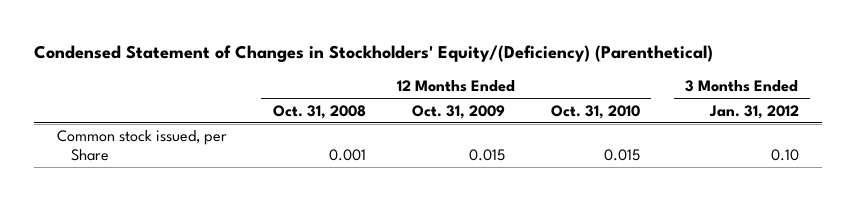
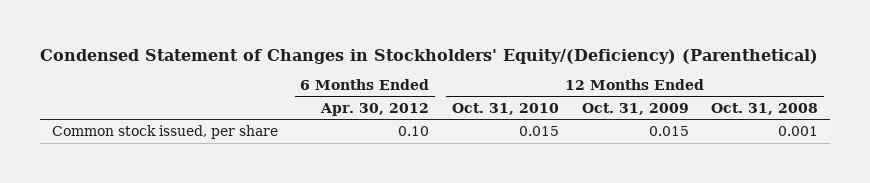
- | 12 Months Ended Oct. 31, 2008 | 12 Months Ended Oct. 31, 2009 | 12 Months Ended Oct. 31, 2010 | 3 Months Ended Jan. 31, 2012
+ | 6 Months Ended Apr. 30, 2012 | 12 Months Ended Oct. 31, 2010 | 12 Months Ended Oct. 31, 2009 | 12 Months Ended Oct. 31, 2008
- Common stock issued, per Share | 0.001 | 0.015 | 0.015 | 0.10
+ Common stock issued, per share | 0.10 | 0.015 | 0.015 | 0.001

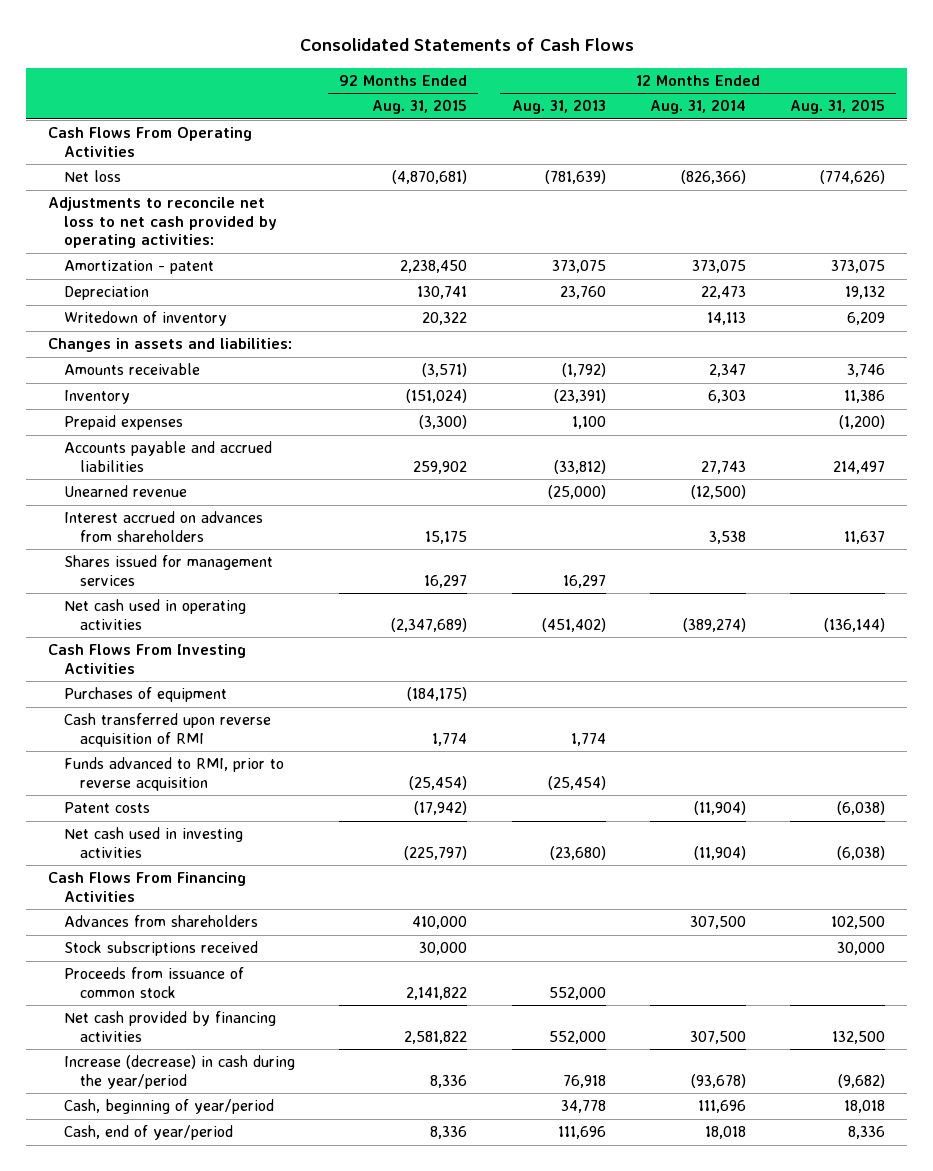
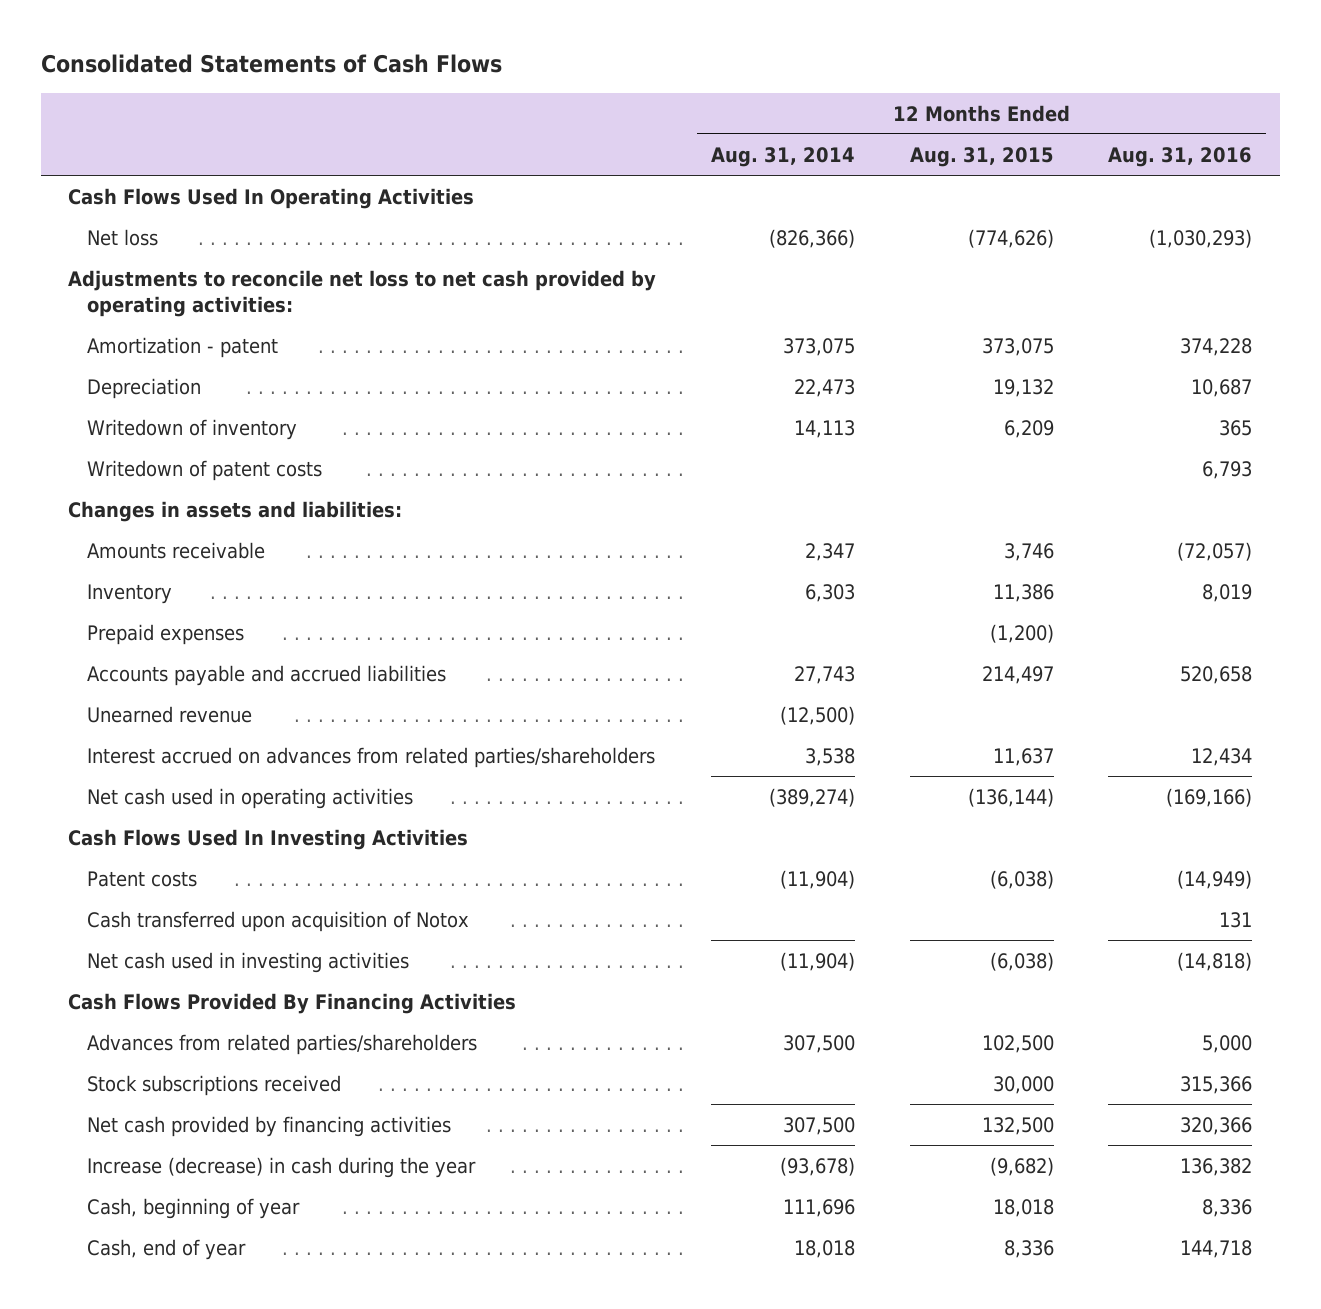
- | 92 Months Ended Aug. 31, 2015 | 12 Months Ended Aug. 31, 2013 | 12 Months Ended Aug. 31, 2014 | 12 Months Ended Aug. 31, 2015
+ | 12 Months Ended Aug. 31, 2014 | 12 Months Ended Aug. 31, 2015 | 12 Months Ended Aug. 31, 2016
- Cash Flows From Operating Activities
+ Cash Flows Used In Operating Activities
+ Writedown of patent costs | | | 6,793
- Interest accrued on advances from shareholders | 15,175 | | 3,538 | 11,637
- Shares issued for management services | 16,297 | 16,297 | |
+ Interest accrued on advances from related parties/shareholders | 3,538 | 11,637 | 12,434
- Cash Flows From Investing Activities
- Purchases of equipment | (184,175) | | |
- Cash transferred upon reverse acquisition of RMI | 1,774 | 1,774 | |
- Funds advanced to RMI, prior to reverse acquisition | (25,454) | (25,454) | |
+ Cash Flows Used In Investing Activities
+ Cash transferred upon acquisition of Notox | | | 131
- Cash Flows From Financing Activities
- Advances from shareholders | 410,000 | | 307,500 | 102,500
+ Cash Flows Provided By Financing Activities
+ Advances from related parties/shareholders | 307,500 | 102,500 | 5,000
- Proceeds from issuance of common stock | 2,141,822 | 552,000 | |
- Increase (decrease) in cash during the year/period | 8,336 | 76,918 | (93,678) | (9,682)
- Cash, beginning of year/period | | 34,778 | 111,696 | 18,018
- Cash, end of year/period | 8,336 | 111,696 | 18,018 | 8,336
+ Increase (decrease) in cash during the year | (93,678) | (9,682) | 136,382
+ Cash, beginning of year | 111,696 | 18,018 | 8,336
+ Cash, end of year | 18,018 | 8,336 | 144,718

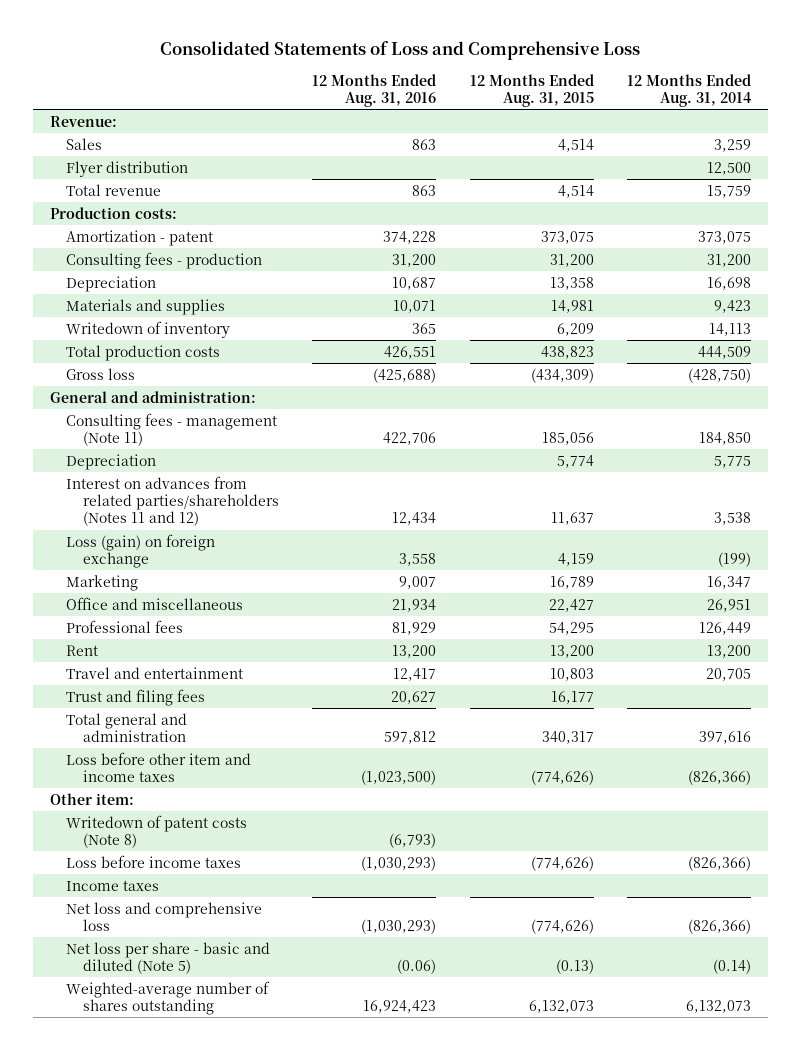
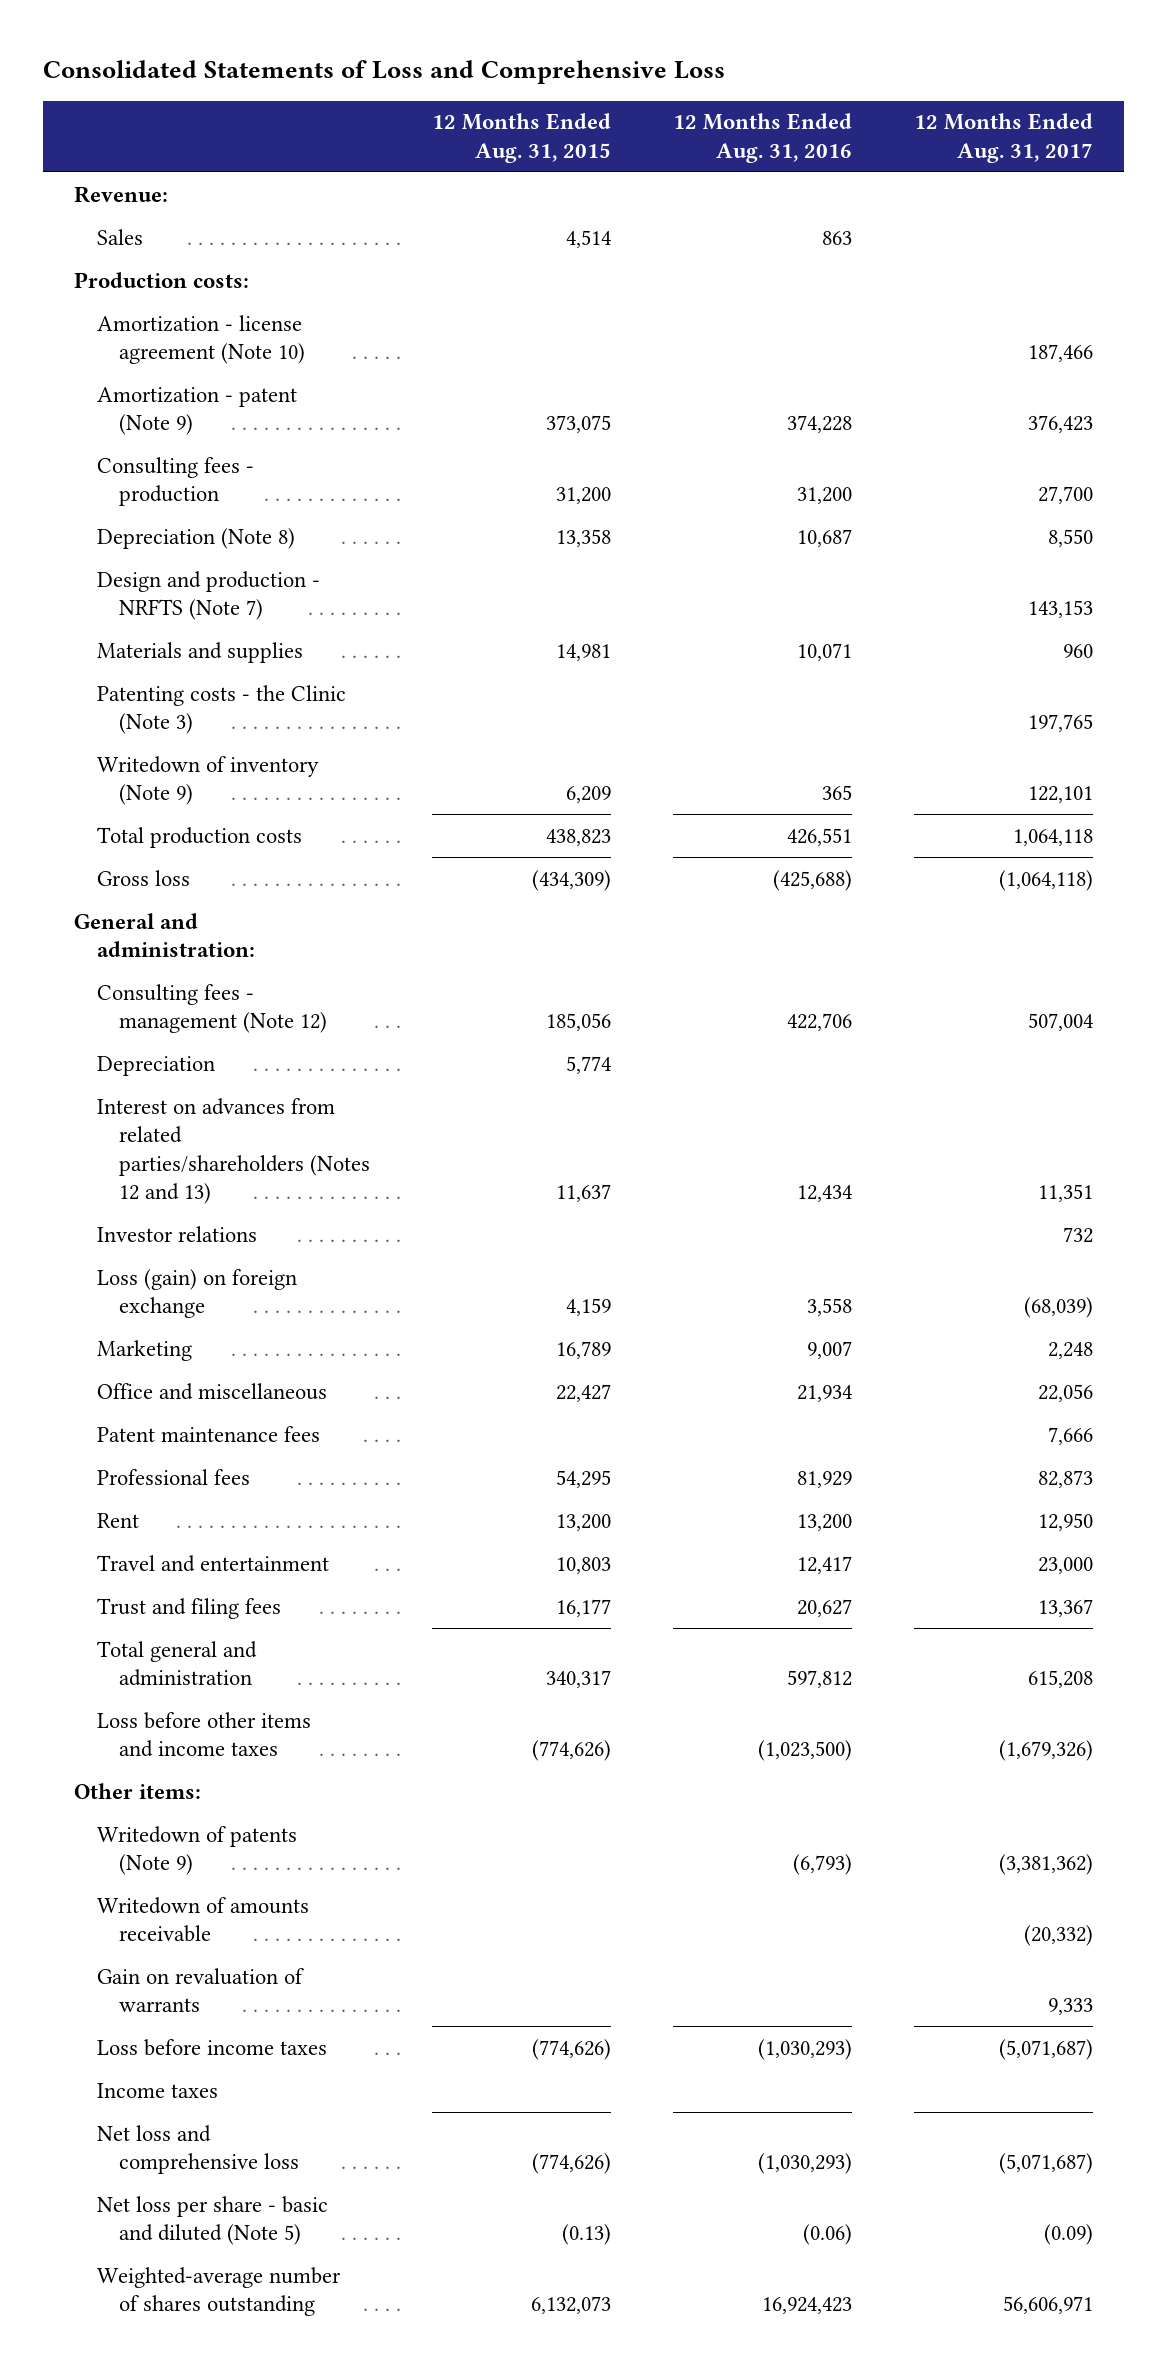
- | 12 Months Ended Aug. 31, 2016 | 12 Months Ended Aug. 31, 2015 | 12 Months Ended Aug. 31, 2014
+ | 12 Months Ended Aug. 31, 2015 | 12 Months Ended Aug. 31, 2016 | 12 Months Ended Aug. 31, 2017
- Flyer distribution | | | 12,500
- Total revenue | 863 | 4,514 | 15,759
- Amortization - patent | 374,228 | 373,075 | 373,075
+ Amortization - license agreement (Note 10) | | | 187,466
+ Amortization - patent (Note 9) | 373,075 | 374,228 | 376,423
- Depreciation | 10,687 | 13,358 | 16,698
+ Depreciation (Note 8) | 13,358 | 10,687 | 8,550
+ Design and production - NRFTS (Note 7) | | | 143,153
- Writedown of inventory | 365 | 6,209 | 14,113
+ Patenting costs - the Clinic (Note 3) | | | 197,765
+ Writedown of inventory (Note 9) | 6,209 | 365 | 122,101
- Consulting fees - management (Note 11) | 422,706 | 185,056 | 184,850
+ Consulting fees - management (Note 12) | 185,056 | 422,706 | 507,004
- Interest on advances from related parties/shareholders (Notes 11 and 12) | 12,434 | 11,637 | 3,538
+ Interest on advances from related parties/shareholders (Notes 12 and 13) | 11,637 | 12,434 | 11,351
+ Investor relations | | | 732
+ Patent maintenance fees | | | 7,666
- Loss before other item and income taxes | (1,023,500) | (774,626) | (826,366)
- Other item:
- Writedown of patent costs (Note 8) | (6,793) | |
+ Loss before other items and income taxes | (774,626) | (1,023,500) | (1,679,326)
+ Other items:
+ Writedown of patents (Note 9) | | (6,793) | (3,381,362)
+ Writedown of amounts receivable | | | (20,332)
+ Gain on revaluation of warrants | | | 9,333

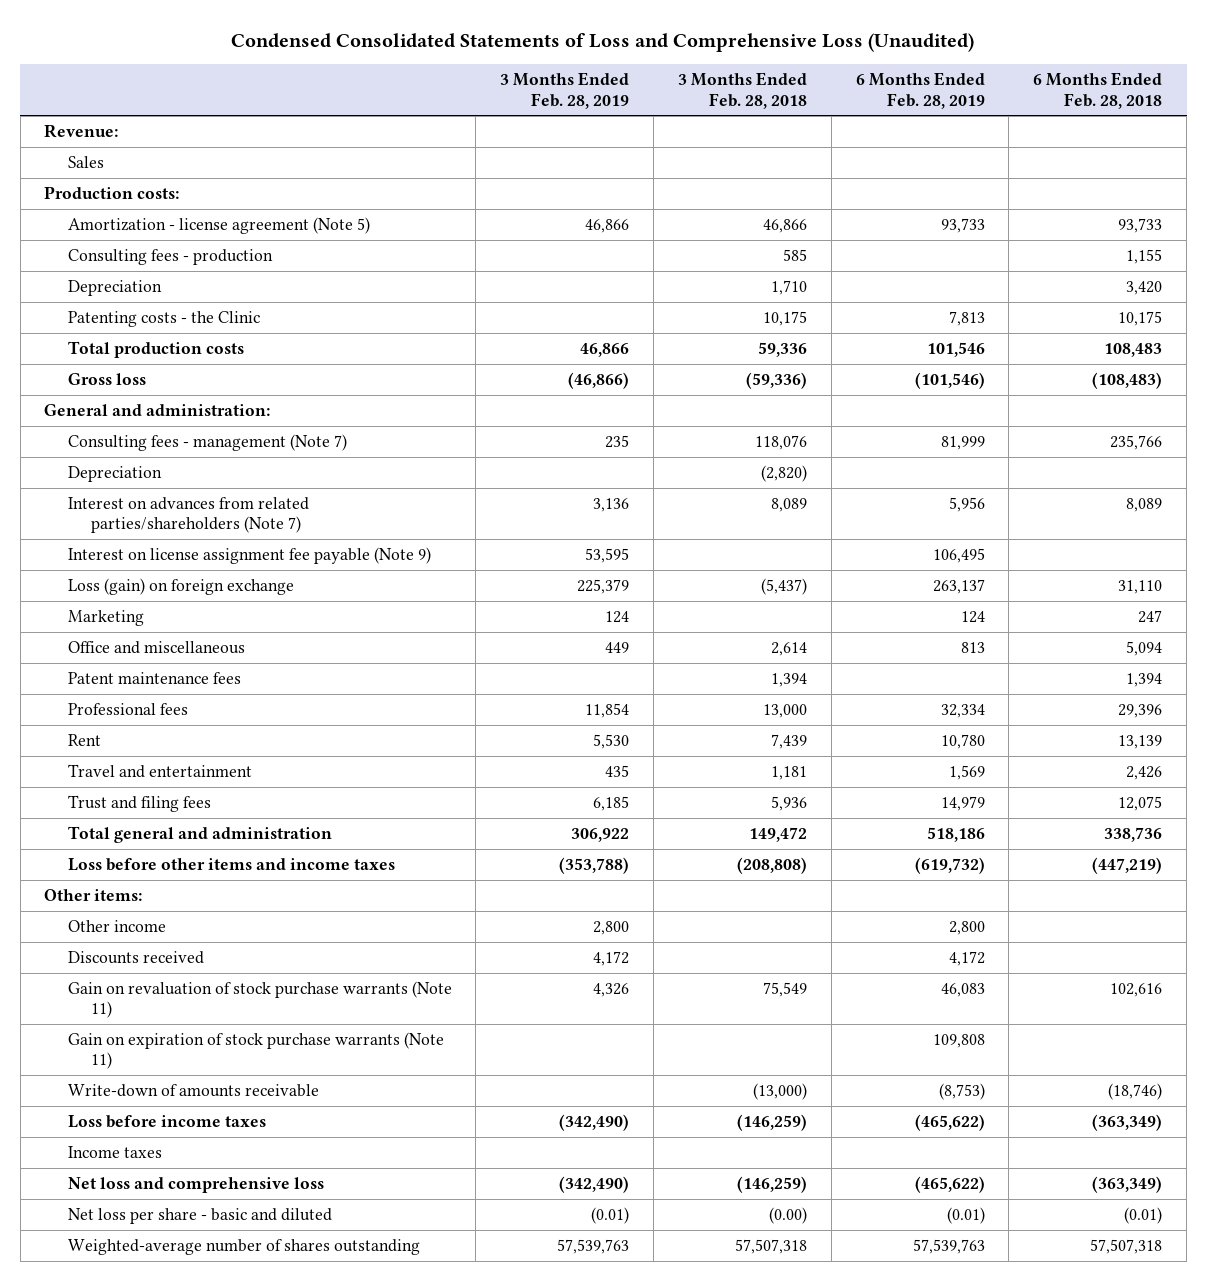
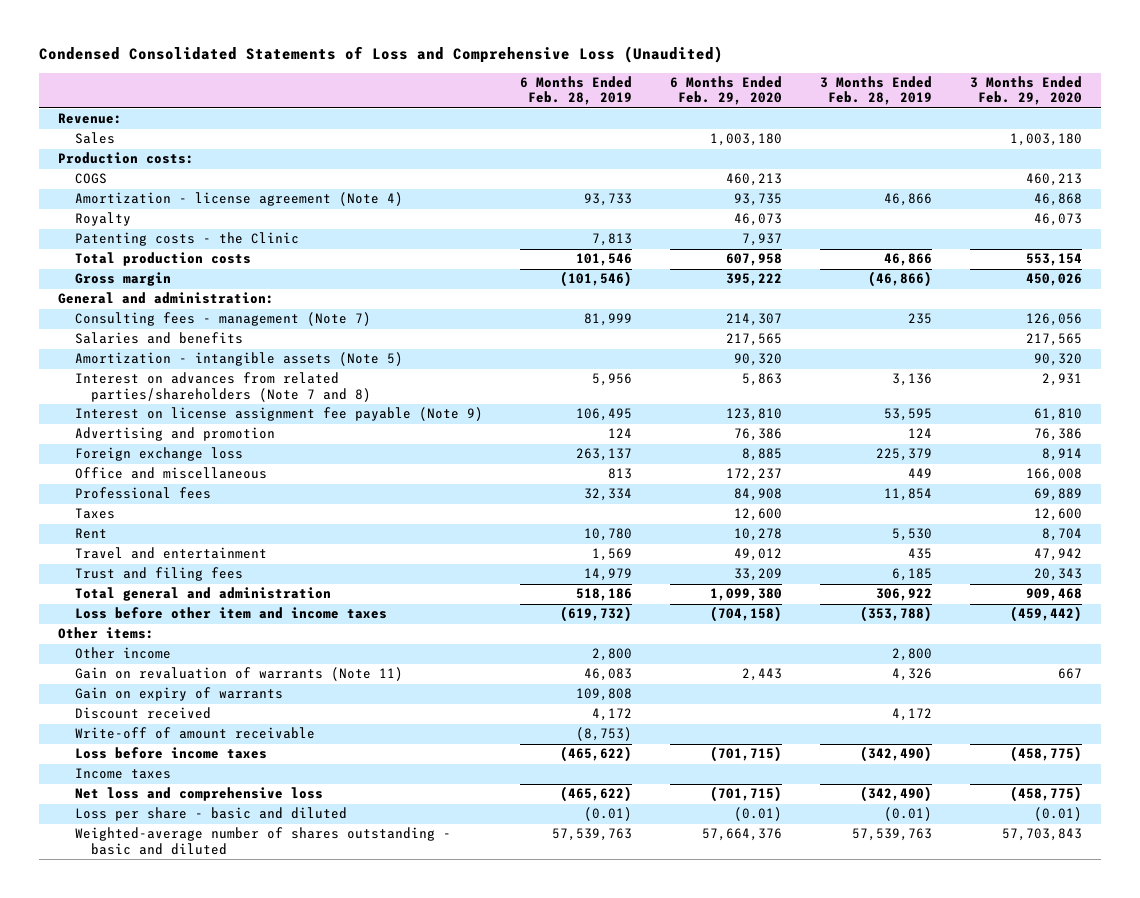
- | 3 Months Ended Feb. 28, 2019 | 3 Months Ended Feb. 28, 2018 | 6 Months Ended Feb. 28, 2019 | 6 Months Ended Feb. 28, 2018
+ | 6 Months Ended Feb. 28, 2019 | 6 Months Ended Feb. 29, 2020 | 3 Months Ended Feb. 28, 2019 | 3 Months Ended Feb. 29, 2020
- Amortization - license agreement (Note 5) | 46,866 | 46,866 | 93,733 | 93,733
- Consulting fees - production | | 585 | | 1,155
- Depreciation | | 1,710 | | 3,420
+ COGS | | 460,213 | | 460,213
+ Amortization - license agreement (Note 4) | 93,733 | 93,735 | 46,866 | 46,868
+ Royalty | | 46,073 | | 46,073
- Gross loss | (46,866) | (59,336) | (101,546) | (108,483)
+ Gross margin | (101,546) | 395,222 | (46,866) | 450,026
- Depreciation | | (2,820) | |
- Interest on advances from related parties/shareholders (Note 7) | 3,136 | 8,089 | 5,956 | 8,089
+ Salaries and benefits | | 217,565 | | 217,565
+ Amortization - intangible assets (Note 5) | | 90,320 | | 90,320
+ Interest on advances from related parties/shareholders (Note 7 and 8) | 5,956 | 5,863 | 3,136 | 2,931
- Loss (gain) on foreign exchange | 225,379 | (5,437) | 263,137 | 31,110
- Marketing | 124 | | 124 | 247
+ Advertising and promotion | 124 | 76,386 | 124 | 76,386
+ Foreign exchange loss | 263,137 | 8,885 | 225,379 | 8,914
- Patent maintenance fees | | 1,394 | | 1,394
+ Taxes | | 12,600 | | 12,600
- Loss before other items and income taxes | (353,788) | (208,808) | (619,732) | (447,219)
+ Loss before other item and income taxes | (619,732) | (704,158) | (353,788) | (459,442)
- Discounts received | 4,172 | | 4,172 |
- Gain on revaluation of stock purchase warrants (Note 11) | 4,326 | 75,549 | 46,083 | 102,616
- Gain on expiration of stock purchase warrants (Note 11) | | | 109,808 |
- Write-down of amounts receivable | | (13,000) | (8,753) | (18,746)
+ Gain on revaluation of warrants (Note 11) | 46,083 | 2,443 | 4,326 | 667
+ Gain on expiry of warrants | 109,808 | | |
+ Discount received | 4,172 | | 4,172 |
+ Write-off of amount receivable | (8,753) | | |
- Net loss per share - basic and diluted | (0.01) | (0.00) | (0.01) | (0.01)
- Weighted-average number of shares outstanding | 57,539,763 | 57,507,318 | 57,539,763 | 57,507,318
+ Loss per share - basic and diluted | (0.01) | (0.01) | (0.01) | (0.01)
+ Weighted-average number of shares outstanding - basic and diluted | 57,539,763 | 57,664,376 | 57,539,763 | 57,703,843

